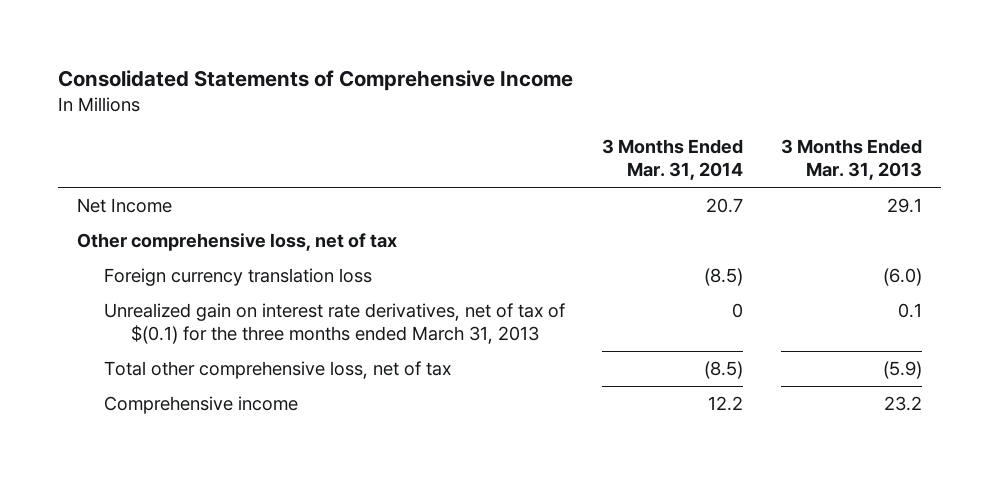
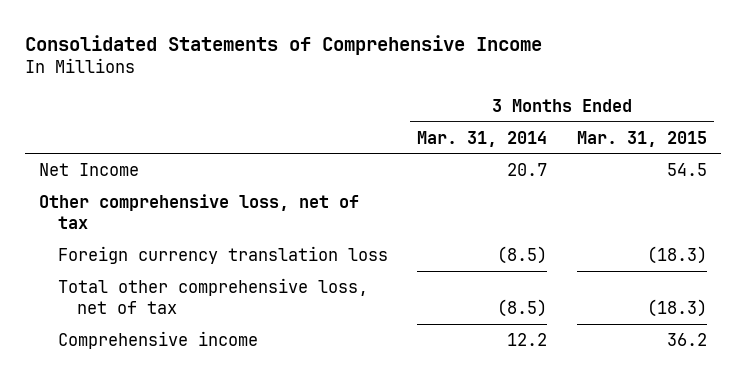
- | 3 Months Ended Mar. 31, 2014 | 3 Months Ended Mar. 31, 2013
+ | 3 Months Ended Mar. 31, 2014 | 3 Months Ended Mar. 31, 2015
- Unrealized gain on interest rate derivatives, net of tax of $(0.1) for the three months ended March 31, 2013 | 0 | 0.1

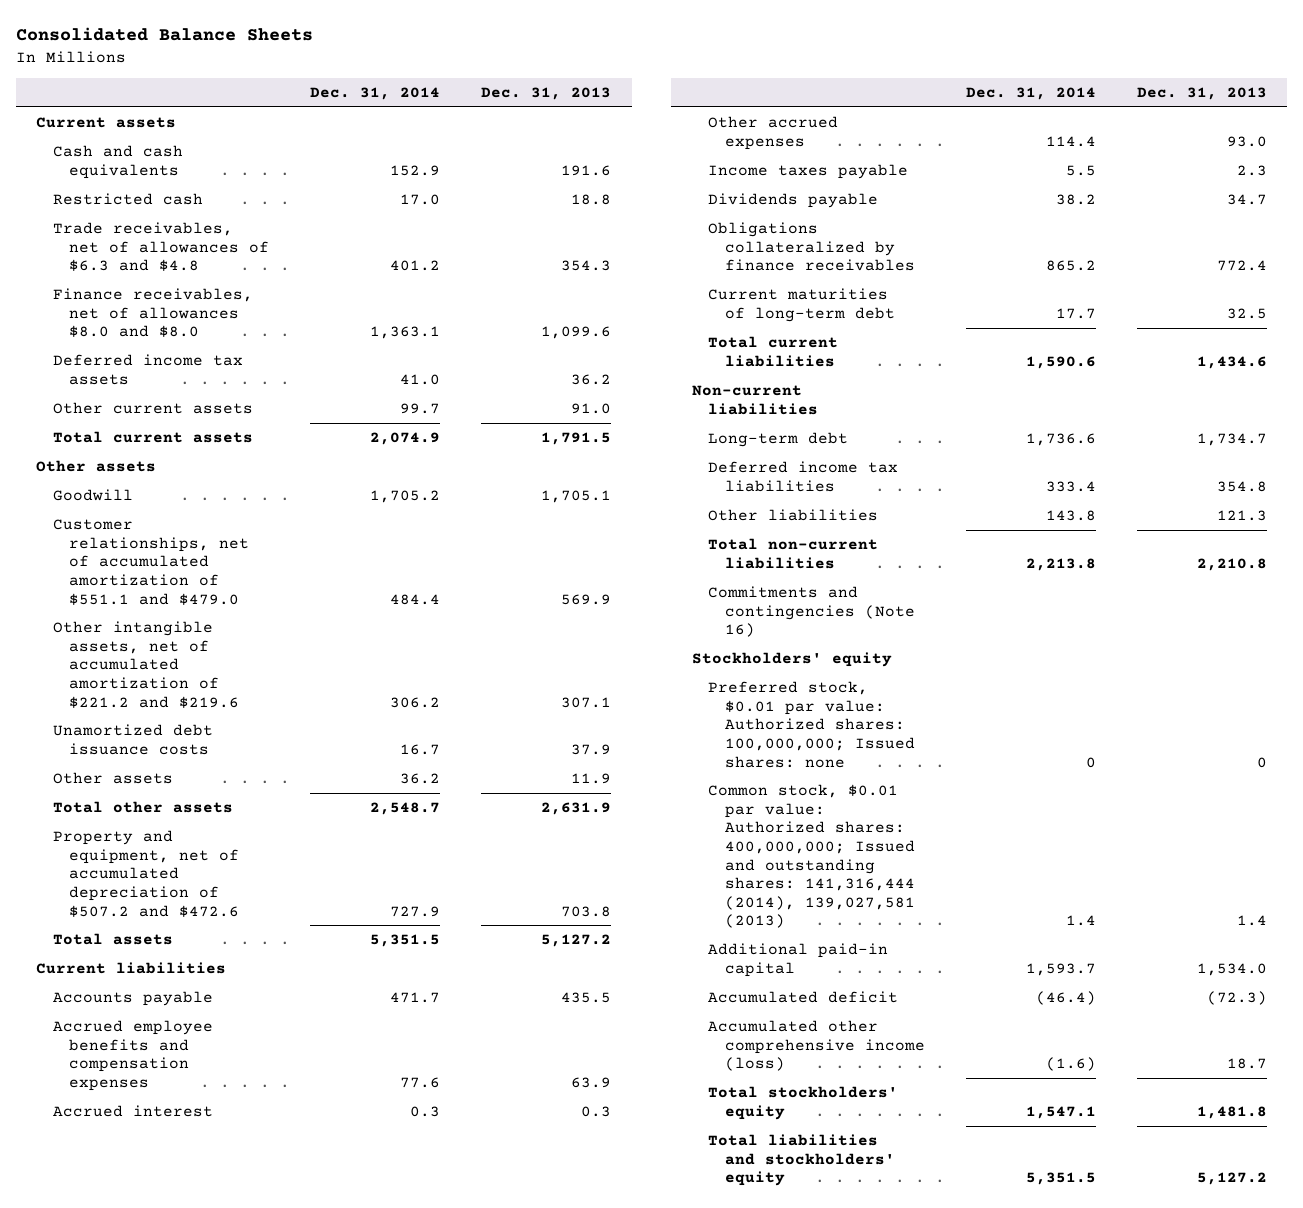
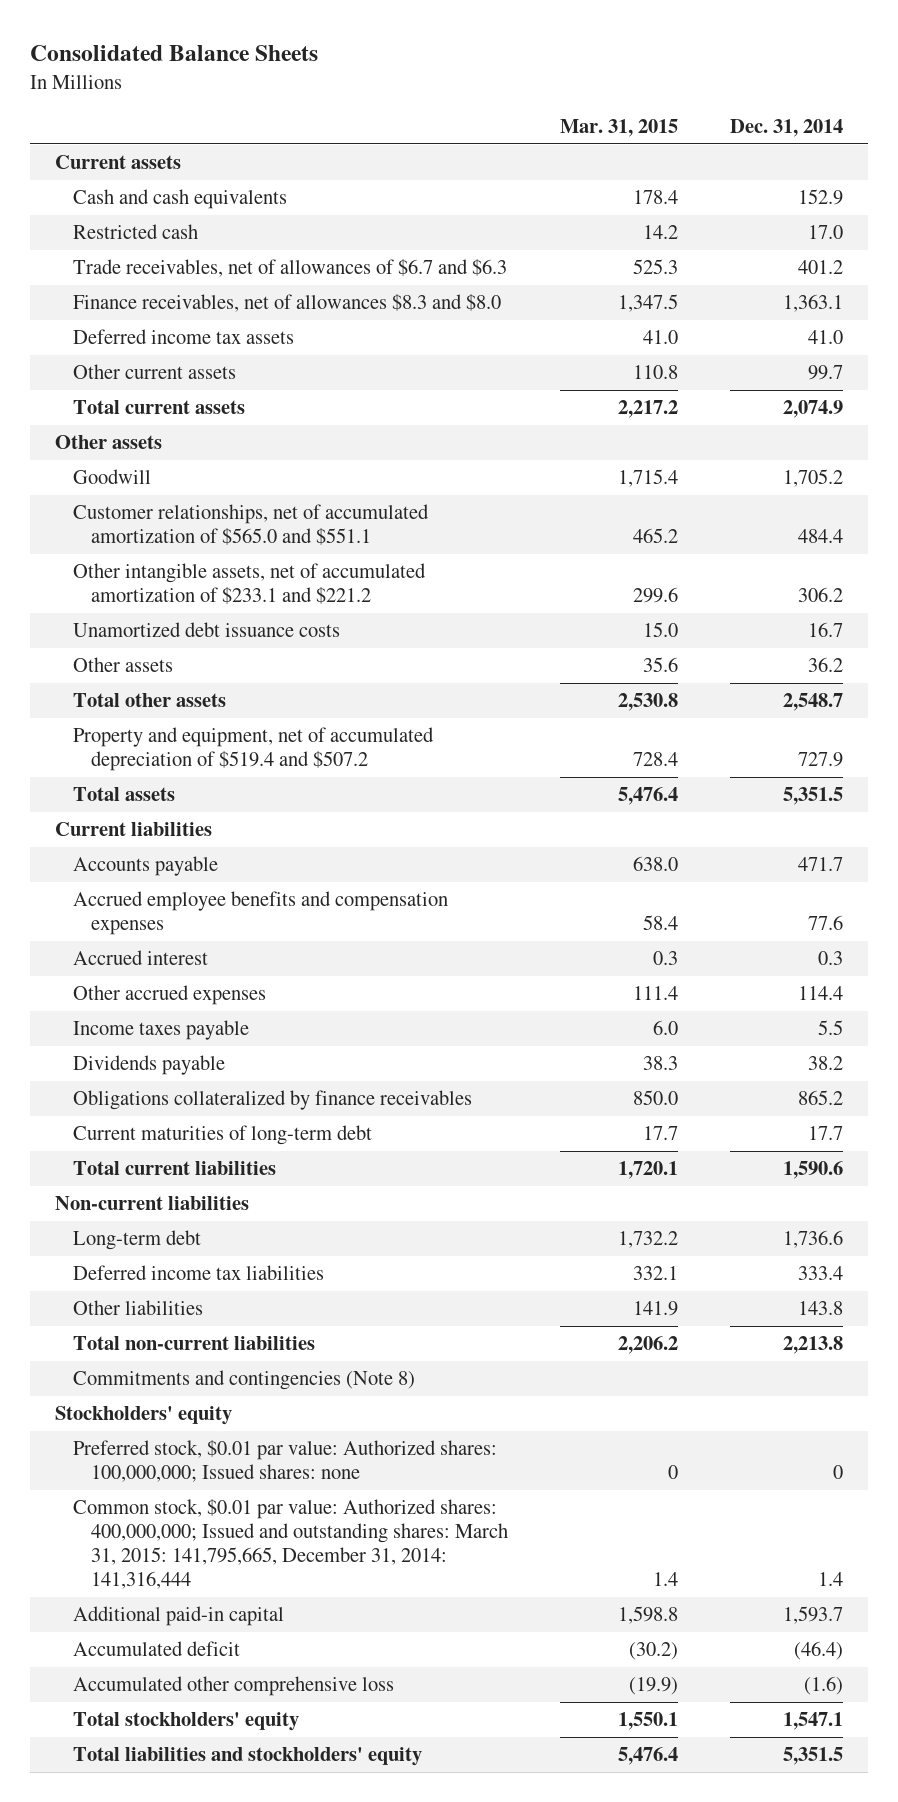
- | Dec. 31, 2014 | Dec. 31, 2013
+ | Mar. 31, 2015 | Dec. 31, 2014
- Trade receivables, net of allowances of $6.3 and $4.8 | 401.2 | 354.3
- Finance receivables, net of allowances $8.0 and $8.0 | 1,363.1 | 1,099.6
+ Trade receivables, net of allowances of $6.7 and $6.3 | 525.3 | 401.2
+ Finance receivables, net of allowances $8.3 and $8.0 | 1,347.5 | 1,363.1
- Customer relationships, net of accumulated amortization of $551.1 and $479.0 | 484.4 | 569.9
- Other intangible assets, net of accumulated amortization of $221.2 and $219.6 | 306.2 | 307.1
+ Customer relationships, net of accumulated amortization of $565.0 and $551.1 | 465.2 | 484.4
+ Other intangible assets, net of accumulated amortization of $233.1 and $221.2 | 299.6 | 306.2
- Property and equipment, net of accumulated depreciation of $507.2 and $472.6 | 727.9 | 703.8
+ Property and equipment, net of accumulated depreciation of $519.4 and $507.2 | 728.4 | 727.9
- Commitments and contingencies (Note 16)
+ Commitments and contingencies (Note 8)
- Common stock, $0.01 par value: Authorized shares: 400,000,000; Issued and outstanding shares: 141,316,444 (2014), 139,027,581 (2013) | 1.4 | 1.4
+ Common stock, $0.01 par value: Authorized shares: 400,000,000; Issued and outstanding shares: March 31, 2015: 141,795,665, December 31, 2014: 141,316,444 | 1.4 | 1.4
- Accumulated other comprehensive income (loss) | (1.6) | 18.7
+ Accumulated other comprehensive loss | (19.9) | (1.6)

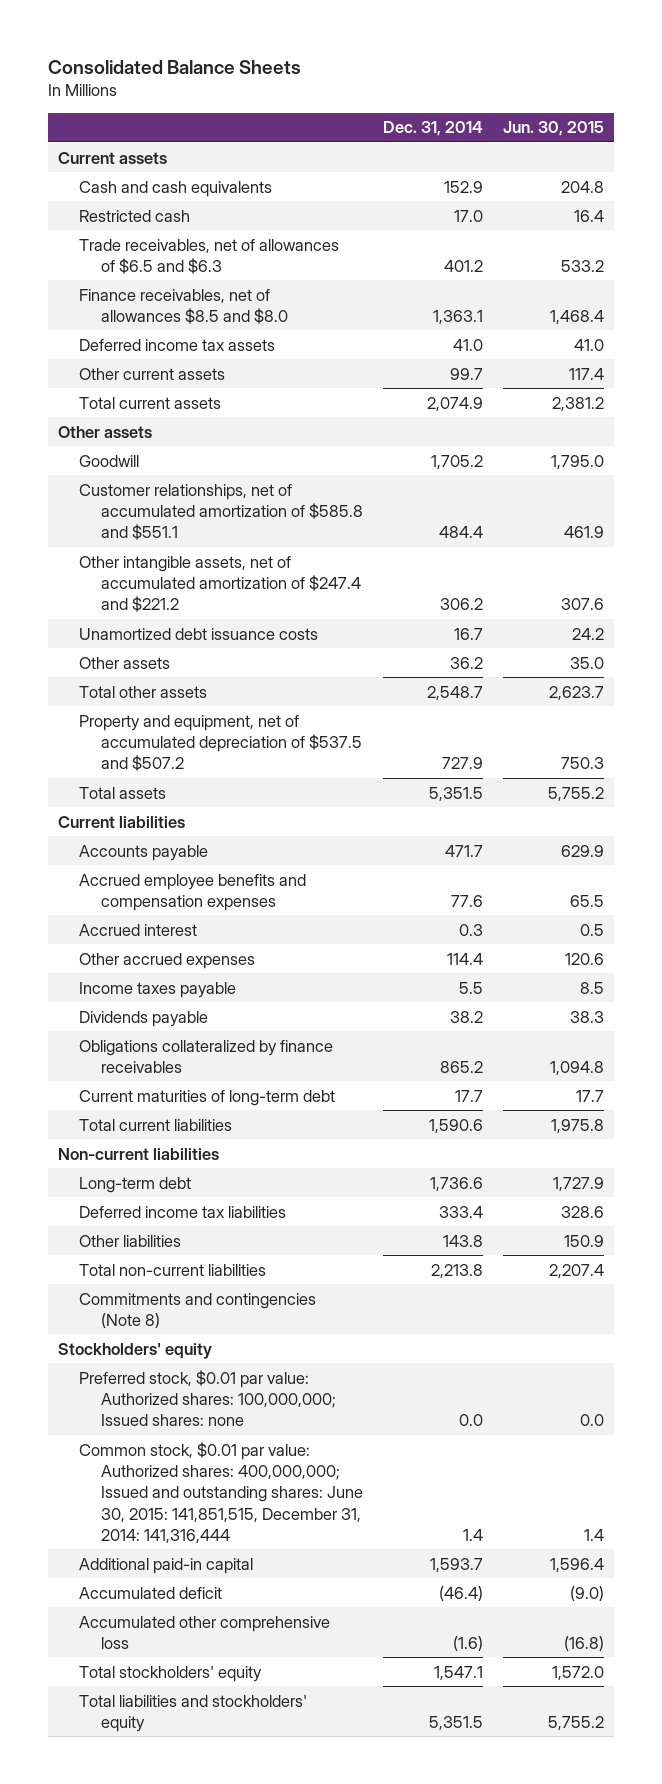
- | Mar. 31, 2015 | Dec. 31, 2014
+ | Dec. 31, 2014 | Jun. 30, 2015
- Trade receivables, net of allowances of $6.7 and $6.3 | 525.3 | 401.2
- Finance receivables, net of allowances $8.3 and $8.0 | 1,347.5 | 1,363.1
+ Trade receivables, net of allowances of $6.5 and $6.3 | 401.2 | 533.2
+ Finance receivables, net of allowances $8.5 and $8.0 | 1,363.1 | 1,468.4
- Customer relationships, net of accumulated amortization of $565.0 and $551.1 | 465.2 | 484.4
- Other intangible assets, net of accumulated amortization of $233.1 and $221.2 | 299.6 | 306.2
+ Customer relationships, net of accumulated amortization of $585.8 and $551.1 | 484.4 | 461.9
+ Other intangible assets, net of accumulated amortization of $247.4 and $221.2 | 306.2 | 307.6
- Property and equipment, net of accumulated depreciation of $519.4 and $507.2 | 728.4 | 727.9
+ Property and equipment, net of accumulated depreciation of $537.5 and $507.2 | 727.9 | 750.3
- Preferred stock, $0.01 par value: Authorized shares: 100,000,000; Issued shares: none | 0 | 0
- Common stock, $0.01 par value: Authorized shares: 400,000,000; Issued and outstanding shares: March 31, 2015: 141,795,665, December 31, 2014: 141,316,444 | 1.4 | 1.4
+ Preferred stock, $0.01 par value: Authorized shares: 100,000,000; Issued shares: none | 0.0 | 0.0
+ Common stock, $0.01 par value: Authorized shares: 400,000,000; Issued and outstanding shares: June 30, 2015: 141,851,515, December 31, 2014: 141,316,444 | 1.4 | 1.4

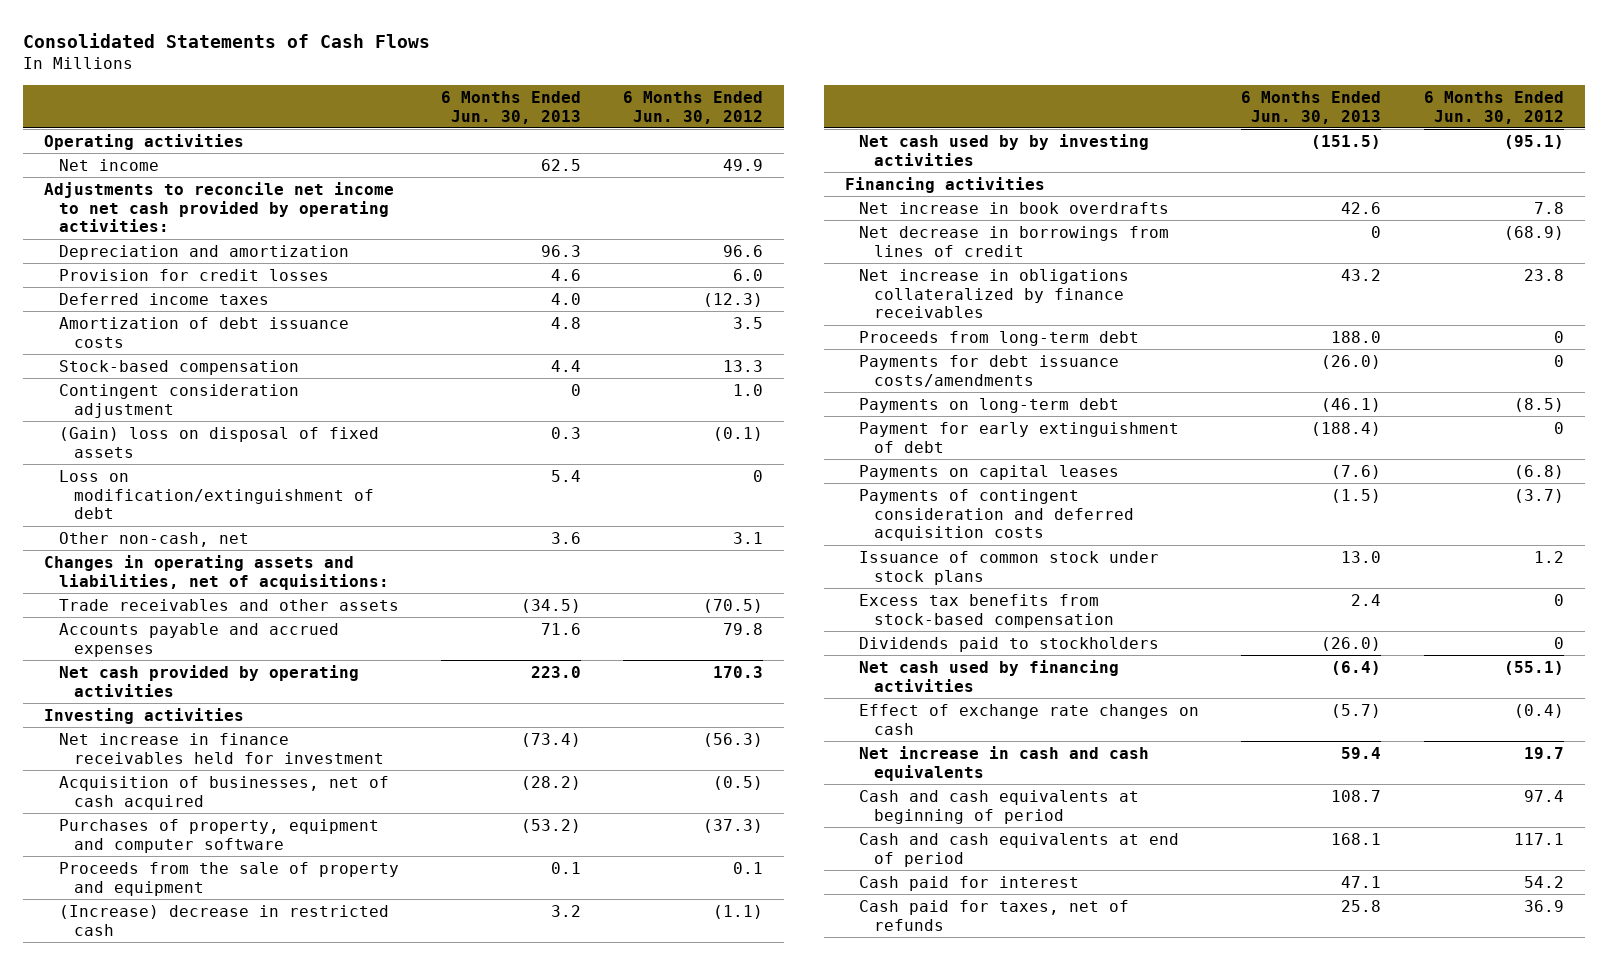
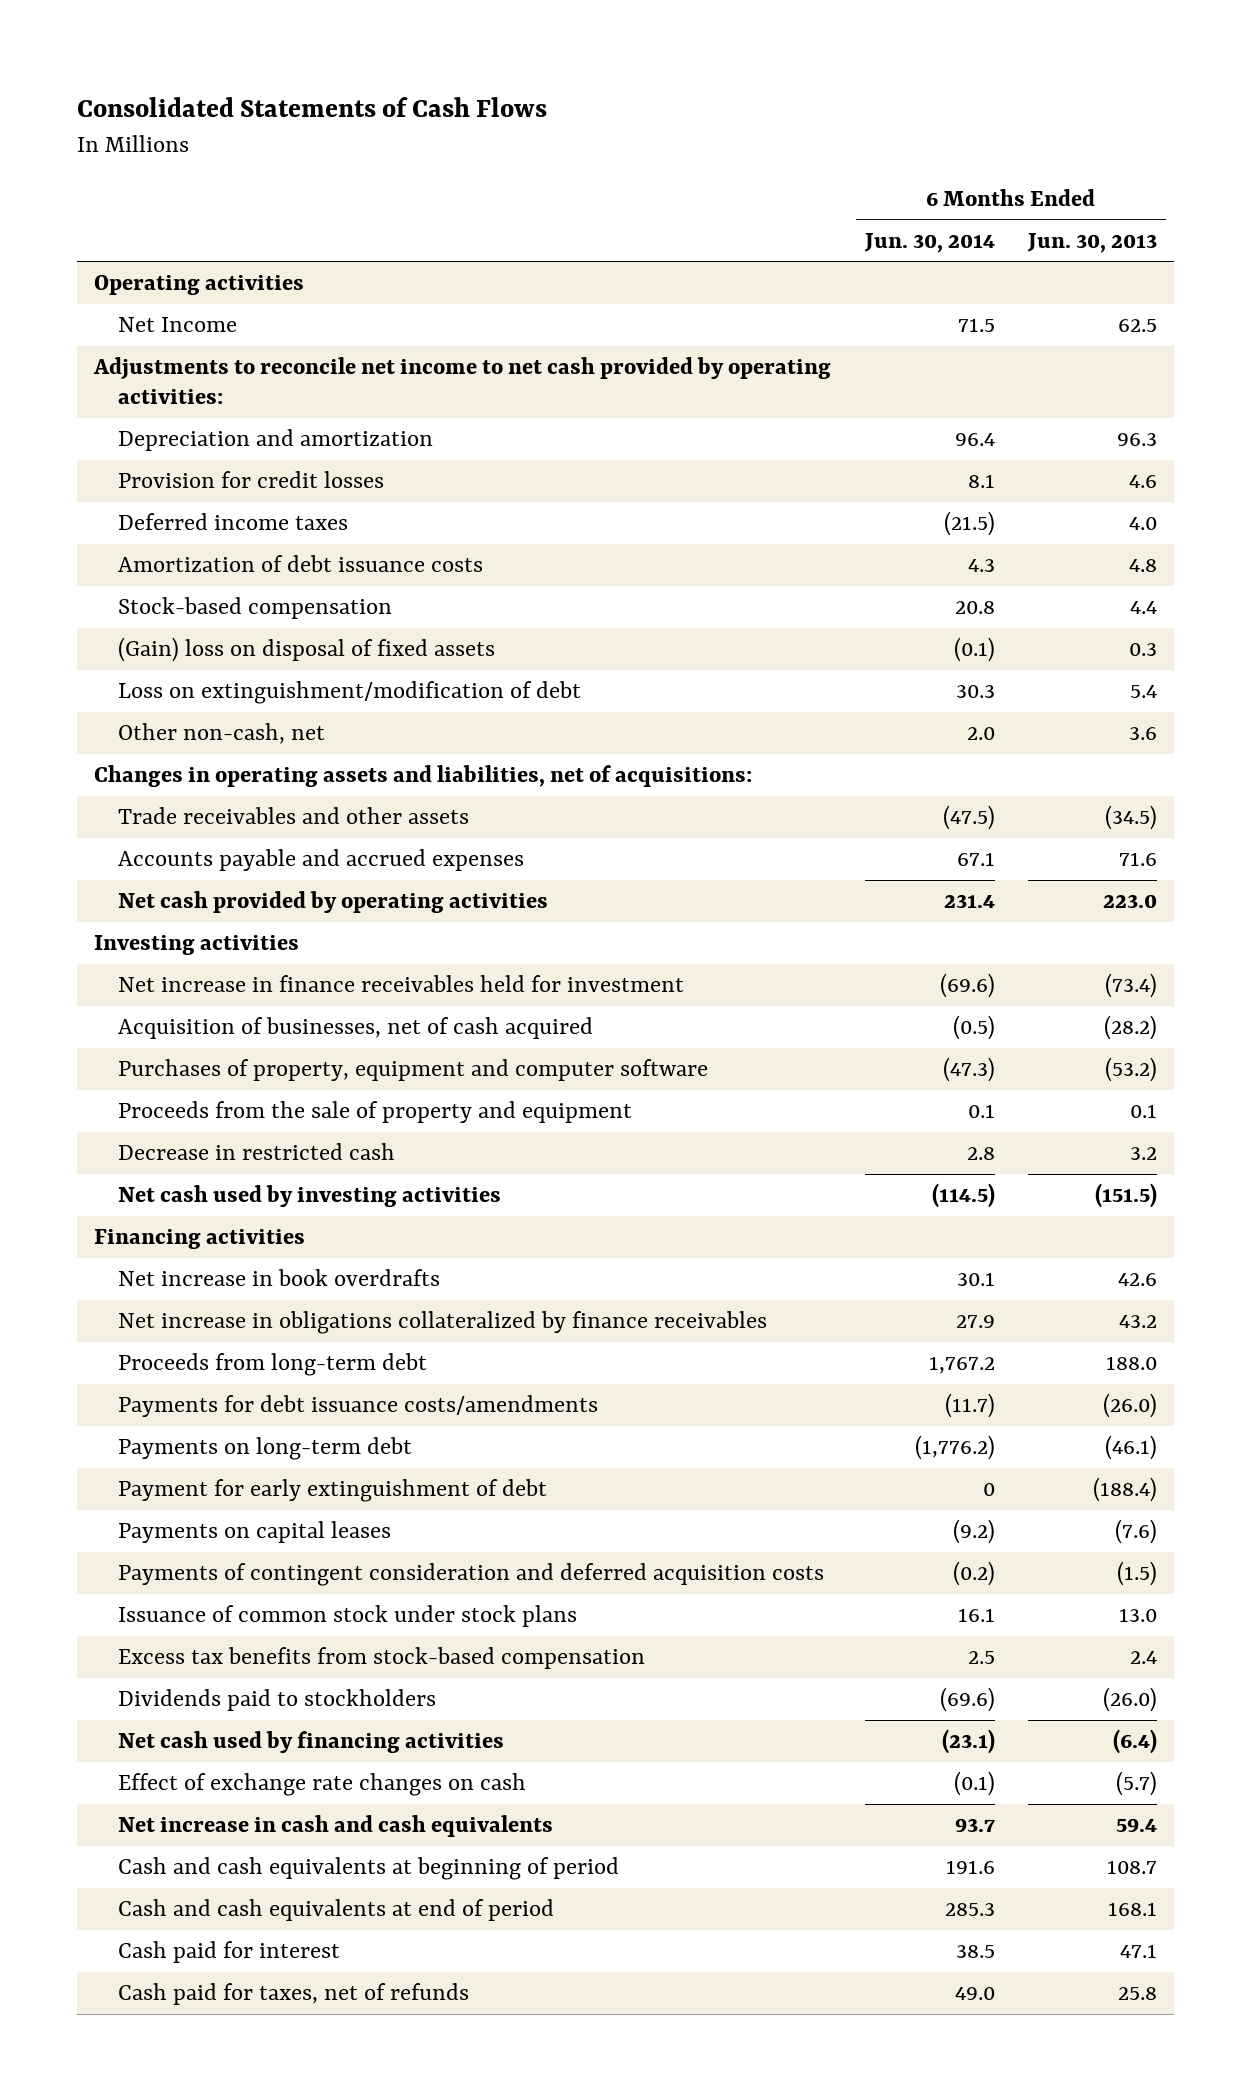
- | 6 Months Ended Jun. 30, 2013 | 6 Months Ended Jun. 30, 2012
+ | 6 Months Ended Jun. 30, 2014 | 6 Months Ended Jun. 30, 2013
- Net income | 62.5 | 49.9
+ Net Income | 71.5 | 62.5
- Contingent consideration adjustment | 0 | 1.0
- Loss on modification/extinguishment of debt | 5.4 | 0
+ Loss on extinguishment/modification of debt | 30.3 | 5.4
- (Increase) decrease in restricted cash | 3.2 | (1.1)
- Net cash used by by investing activities | (151.5) | (95.1)
+ Decrease in restricted cash | 2.8 | 3.2
+ Net cash used by investing activities | (114.5) | (151.5)
- Net decrease in borrowings from lines of credit | 0 | (68.9)

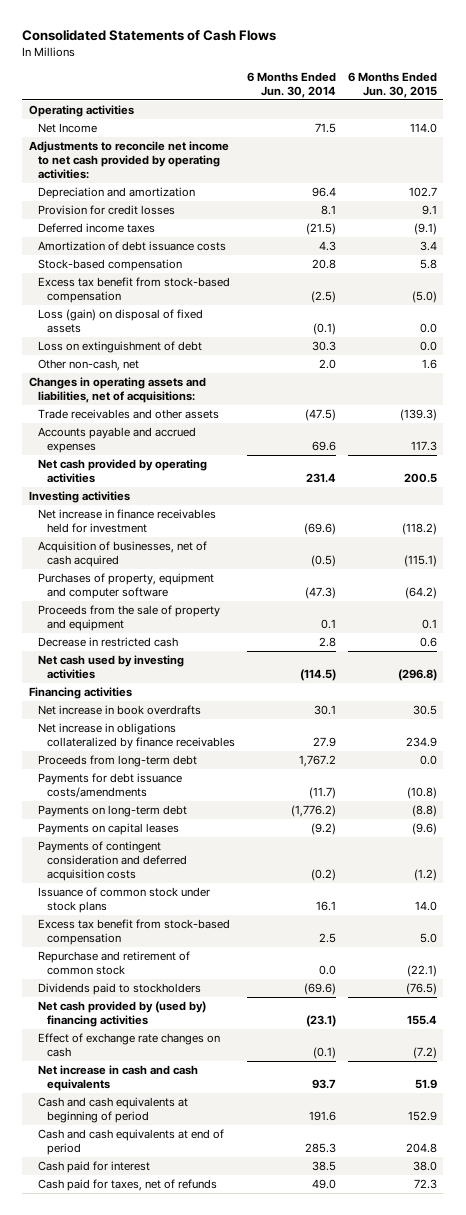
- | 6 Months Ended Jun. 30, 2014 | 6 Months Ended Jun. 30, 2013
+ | 6 Months Ended Jun. 30, 2014 | 6 Months Ended Jun. 30, 2015
- (Gain) loss on disposal of fixed assets | (0.1) | 0.3
- Loss on extinguishment/modification of debt | 30.3 | 5.4
+ Excess tax benefit from stock-based compensation | (2.5) | (5.0)
+ Loss (gain) on disposal of fixed assets | (0.1) | 0.0
+ Loss on extinguishment of debt | 30.3 | 0.0
- Accounts payable and accrued expenses | 67.1 | 71.6
+ Accounts payable and accrued expenses | 69.6 | 117.3
- Payment for early extinguishment of debt | 0 | (188.4)
- Excess tax benefits from stock-based compensation | 2.5 | 2.4
+ Excess tax benefit from stock-based compensation | 2.5 | 5.0
+ Repurchase and retirement of common stock | 0.0 | (22.1)
- Net cash used by financing activities | (23.1) | (6.4)
+ Net cash provided by (used by) financing activities | (23.1) | 155.4

